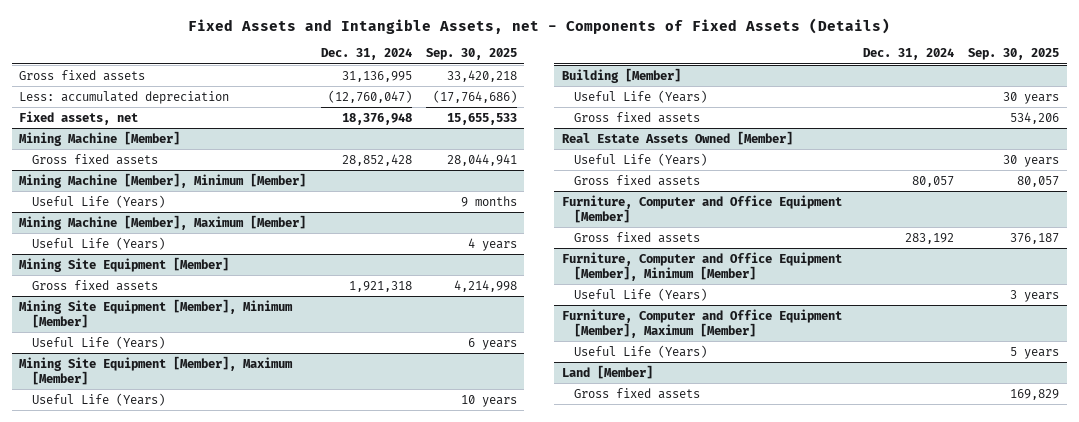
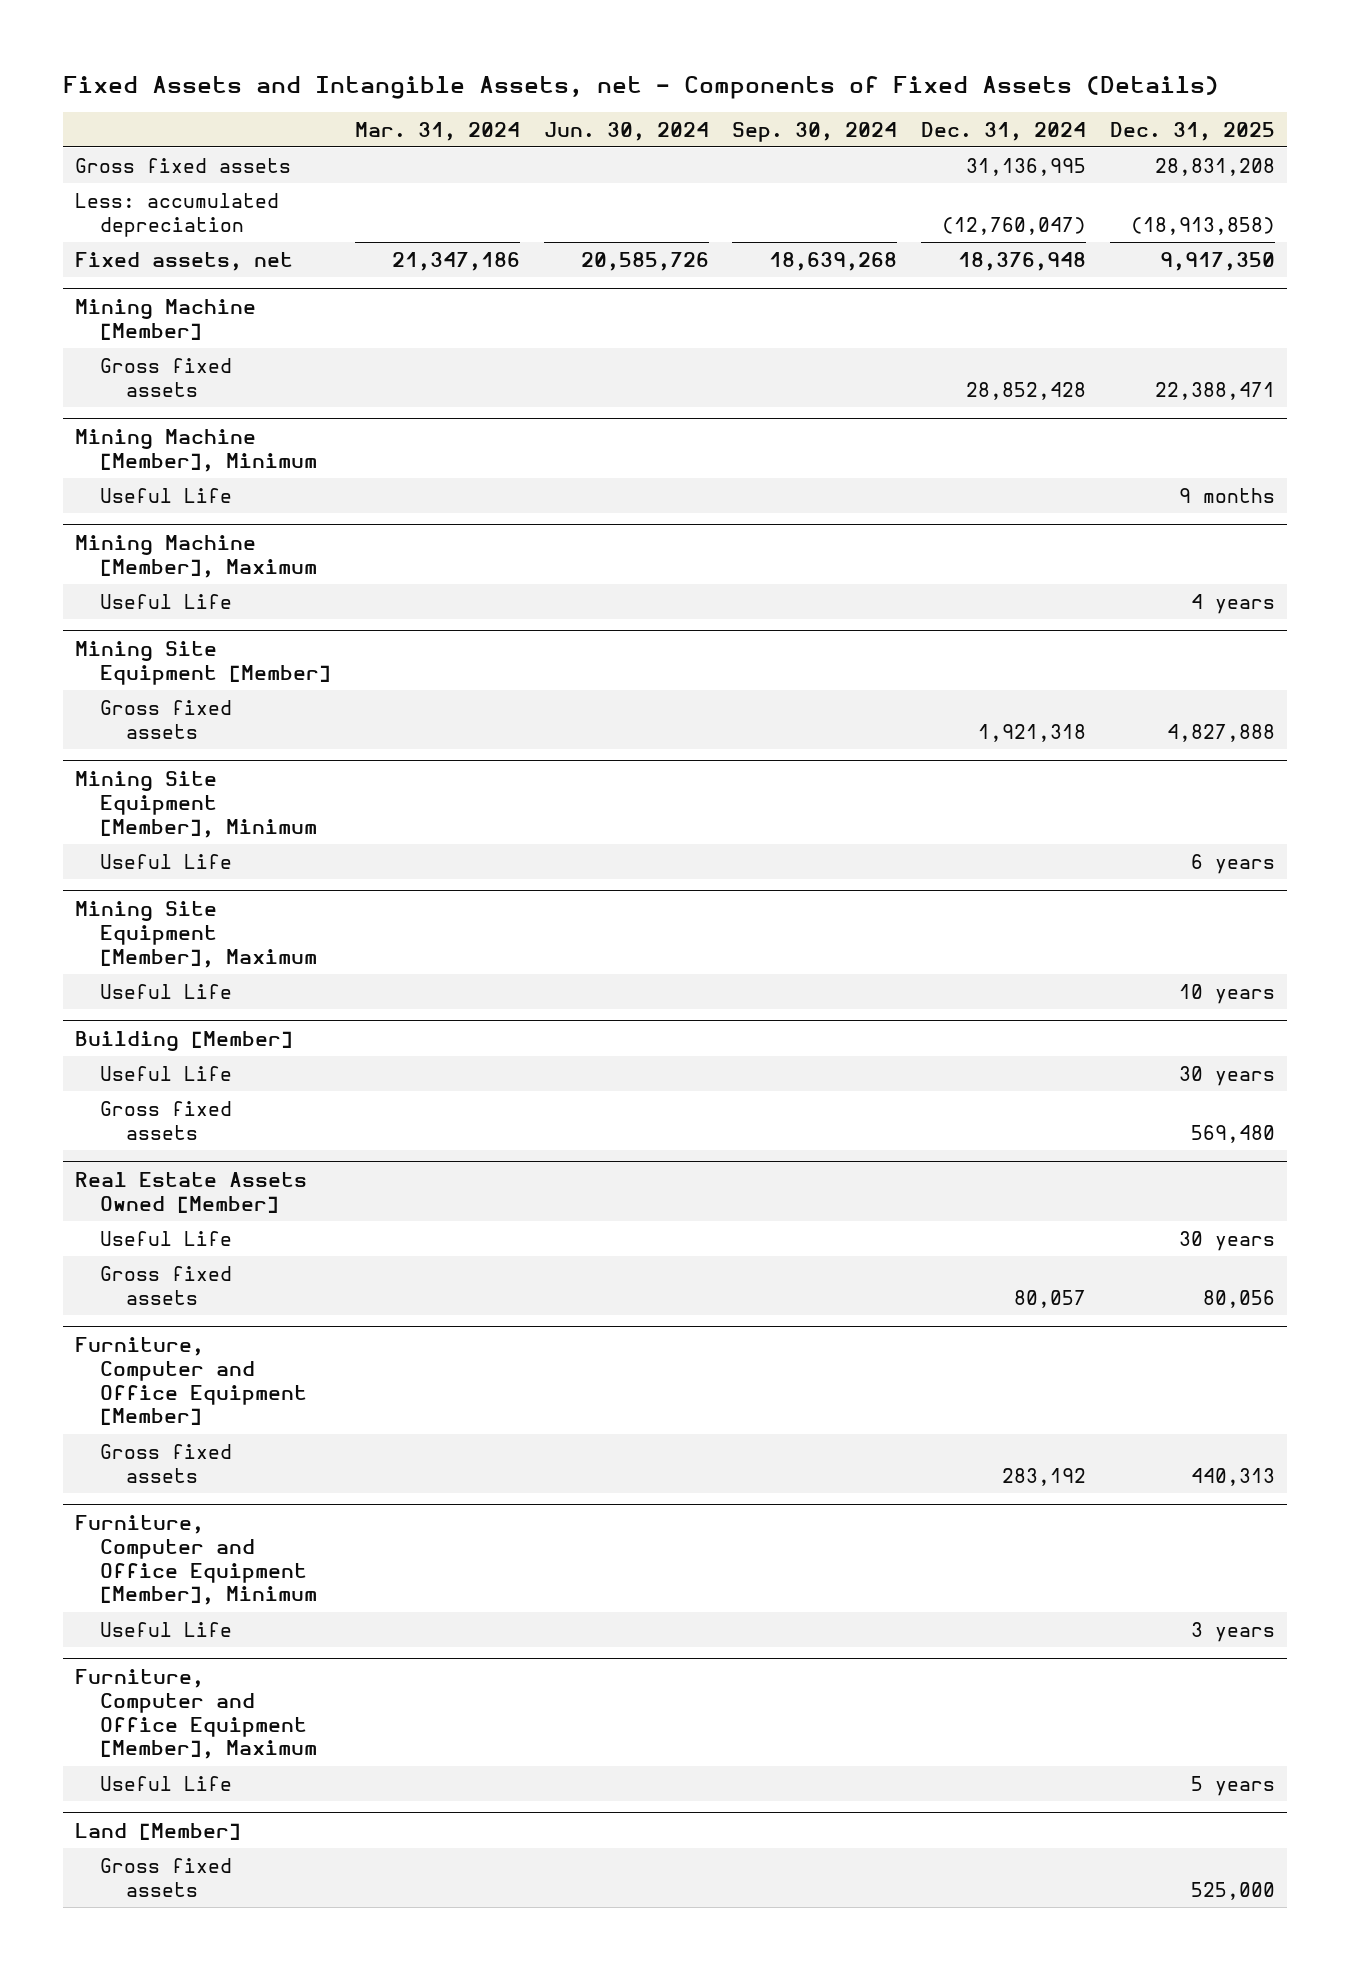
- | Dec. 31, 2024 | Sep. 30, 2025
+ | Mar. 31, 2024 | Jun. 30, 2024 | Sep. 30, 2024 | Dec. 31, 2024 | Dec. 31, 2025
- Mining Machine [Member], Minimum [Member]
- Useful Life (Years) | | 9 months
- Mining Machine [Member], Maximum [Member]
- Useful Life (Years) | | 4 years
+ Mining Machine [Member], Minimum
+ Useful Life | | | | | 9 months
+ Mining Machine [Member], Maximum
+ Useful Life | | | | | 4 years
- Mining Site Equipment [Member], Minimum [Member]
- Useful Life (Years) | | 6 years
- Mining Site Equipment [Member], Maximum [Member]
- Useful Life (Years) | | 10 years
+ Mining Site Equipment [Member], Minimum
+ Useful Life | | | | | 6 years
+ Mining Site Equipment [Member], Maximum
+ Useful Life | | | | | 10 years
@ Building [Member]
- Useful Life (Years) | | 30 years
+ Useful Life | | | | | 30 years
@ Real Estate Assets Owned [Member]
- Useful Life (Years) | | 30 years
+ Useful Life | | | | | 30 years
- Furniture, Computer and Office Equipment [Member], Minimum [Member]
- Useful Life (Years) | | 3 years
- Furniture, Computer and Office Equipment [Member], Maximum [Member]
- Useful Life (Years) | | 5 years
+ Furniture, Computer and Office Equipment [Member], Minimum
+ Useful Life | | | | | 3 years
+ Furniture, Computer and Office Equipment [Member], Maximum
+ Useful Life | | | | | 5 years

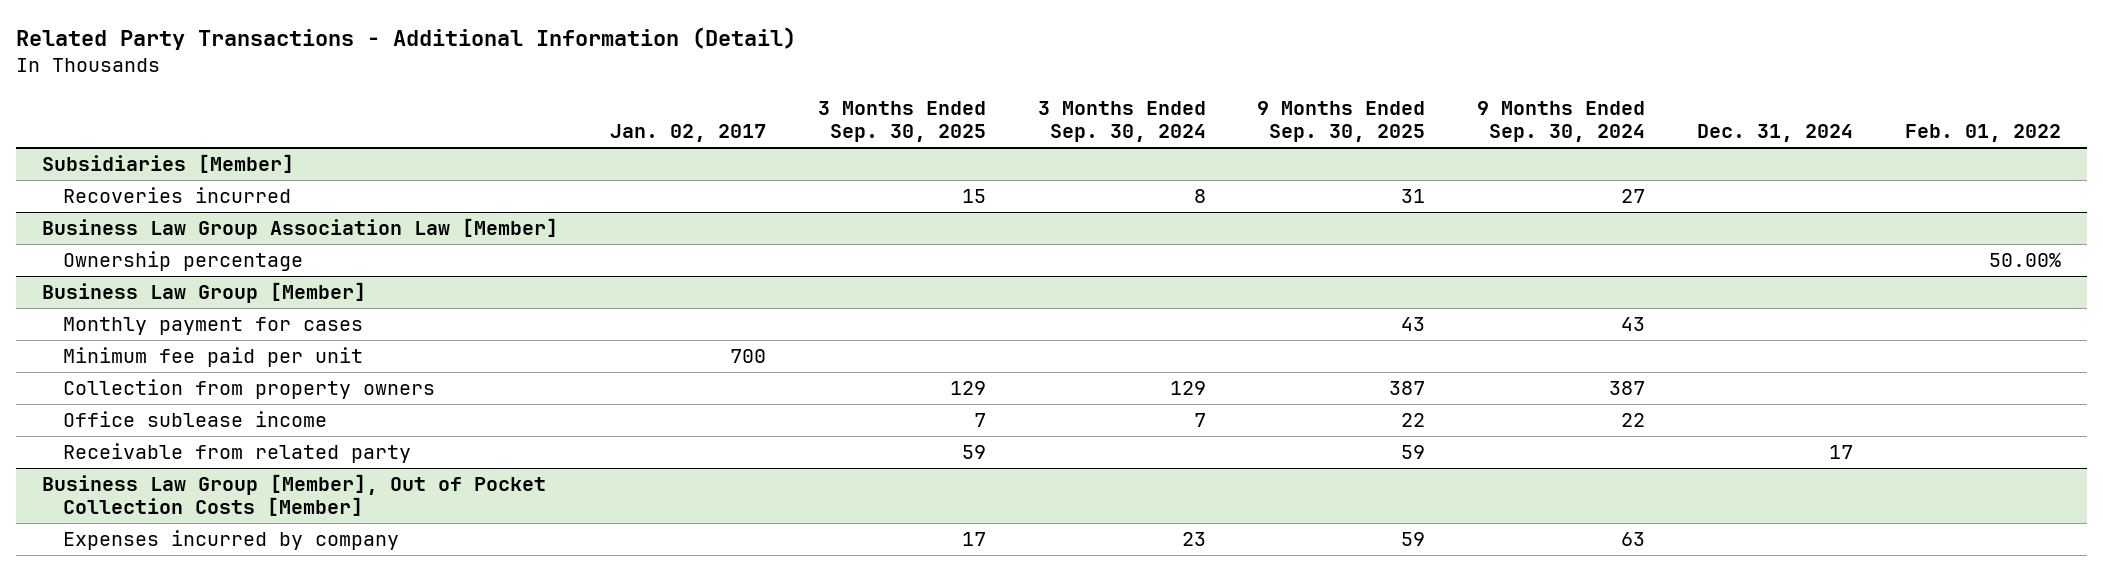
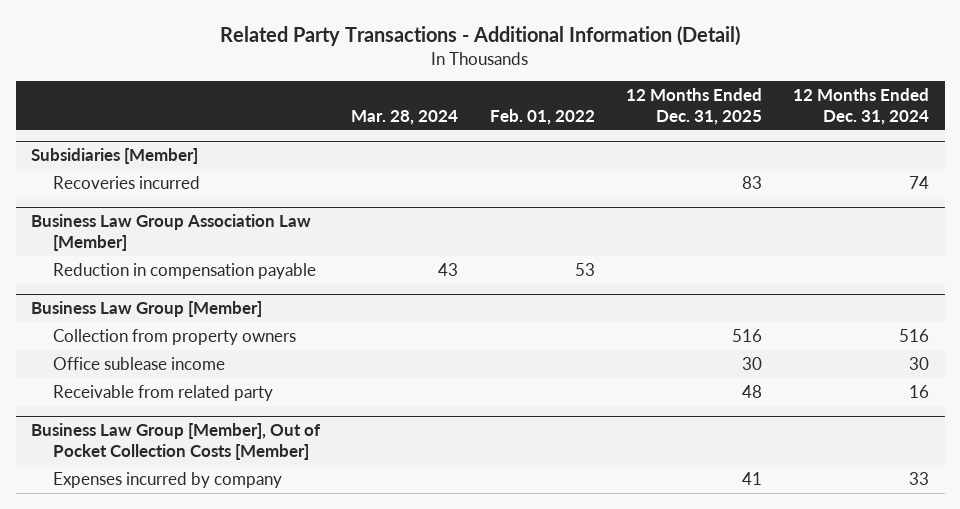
- | Jan. 02, 2017 | 3 Months Ended Sep. 30, 2025 | 3 Months Ended Sep. 30, 2024 | 9 Months Ended Sep. 30, 2025 | 9 Months Ended Sep. 30, 2024 | Dec. 31, 2024 | Feb. 01, 2022
+ | Mar. 28, 2024 | Feb. 01, 2022 | 12 Months Ended Dec. 31, 2025 | 12 Months Ended Dec. 31, 2024
@ Business Law Group Association Law [Member]
- Ownership percentage | | | | | | | 50.00%
+ Reduction in compensation payable | 43 | 53 | |
@ Business Law Group [Member]
- Monthly payment for cases | | | | 43 | 43 | |
- Minimum fee paid per unit | 700 | | | | | |

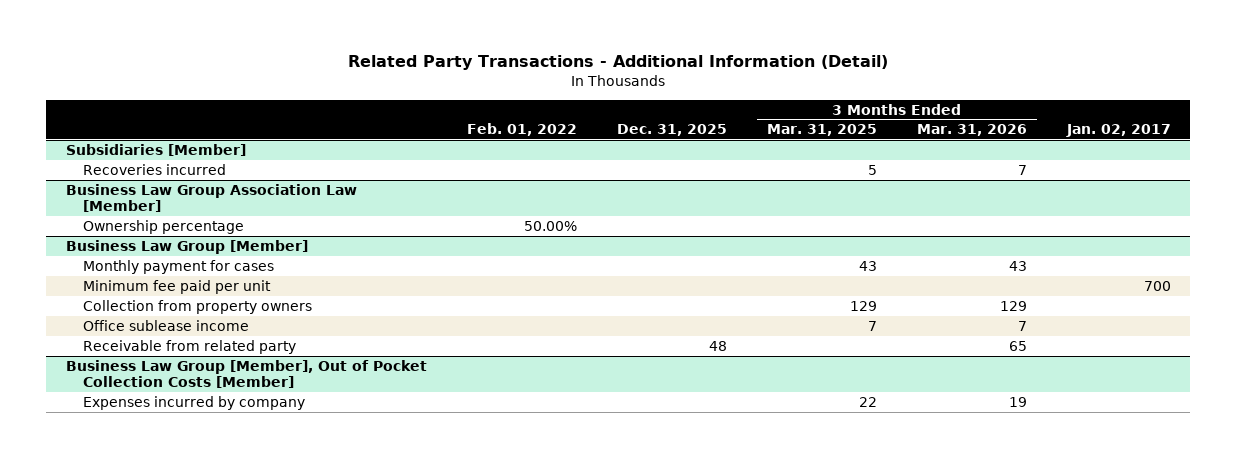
- | Mar. 28, 2024 | Feb. 01, 2022 | 12 Months Ended Dec. 31, 2025 | 12 Months Ended Dec. 31, 2024
+ | Feb. 01, 2022 | Dec. 31, 2025 | 3 Months Ended Mar. 31, 2025 | 3 Months Ended Mar. 31, 2026 | Jan. 02, 2017
@ Business Law Group Association Law [Member]
- Reduction in compensation payable | 43 | 53 | |
+ Ownership percentage | 50.00% | | | |
@ Business Law Group [Member]
+ Monthly payment for cases | | | 43 | 43 |
+ Minimum fee paid per unit | | | | | 700

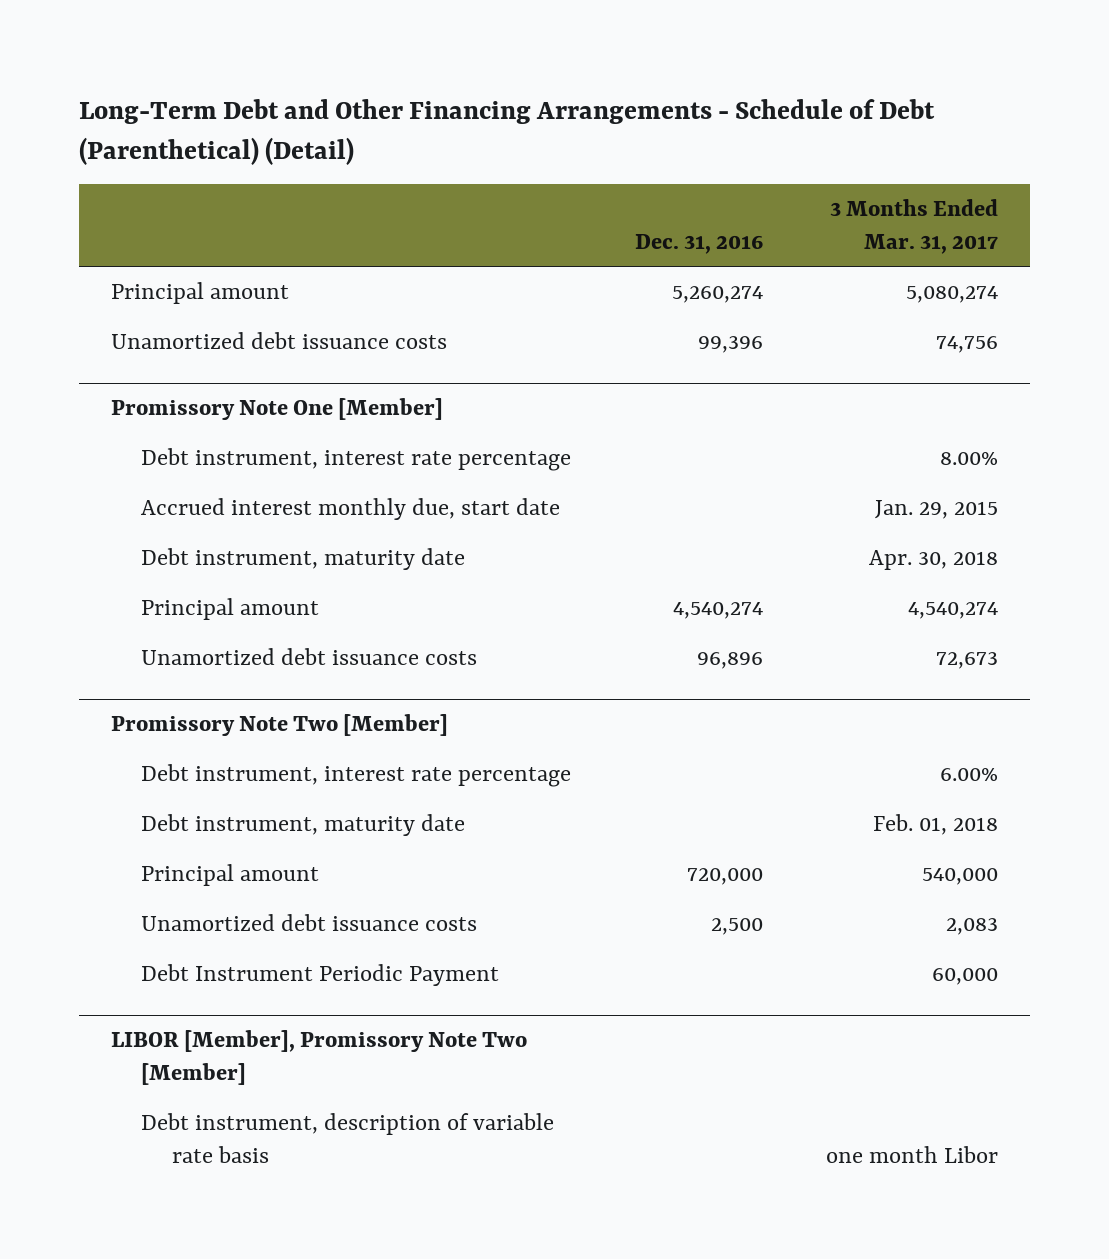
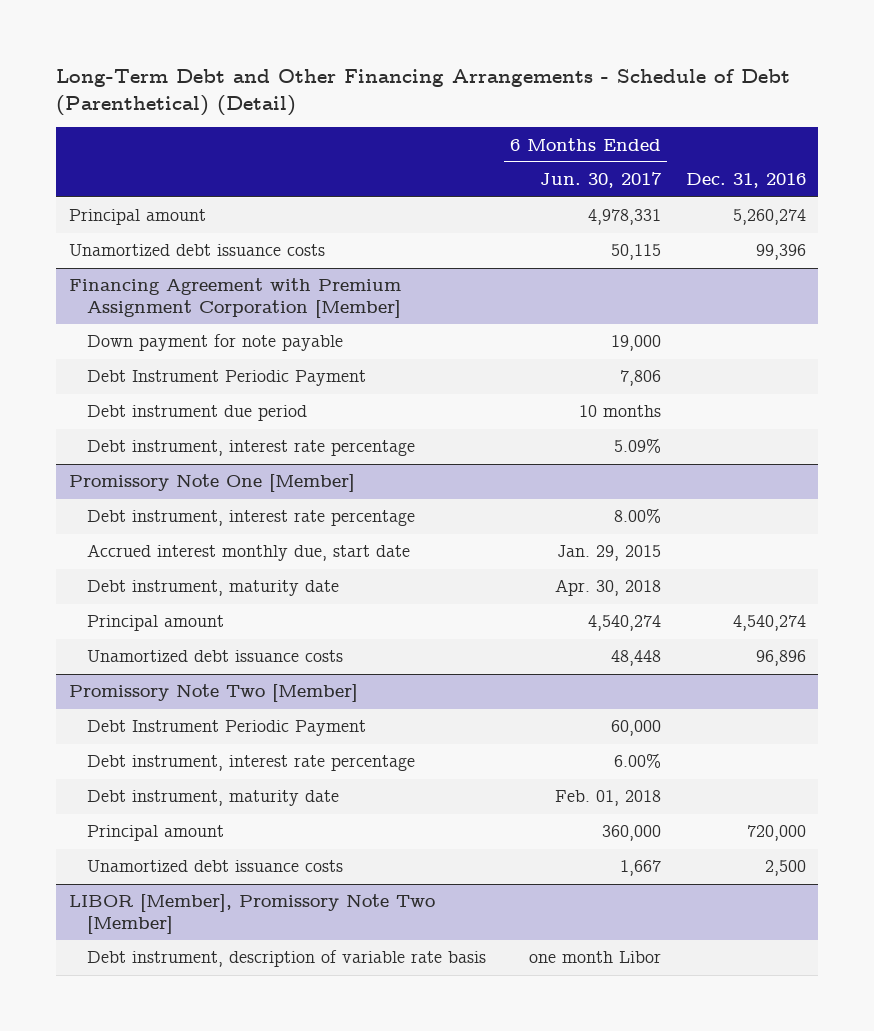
- | Dec. 31, 2016 | 3 Months Ended Mar. 31, 2017
+ | 6 Months Ended Jun. 30, 2017 | Dec. 31, 2016
+ Financing Agreement with Premium Assignment Corporation [Member]
+ Down payment for note payable | 19,000 |
+ Debt Instrument Periodic Payment | 7,806 |
+ Debt instrument due period | 10 months |
+ Debt instrument, interest rate percentage | 5.09% |
@ Promissory Note Two [Member]
moved up: Debt Instrument Periodic Payment | 60,000 |

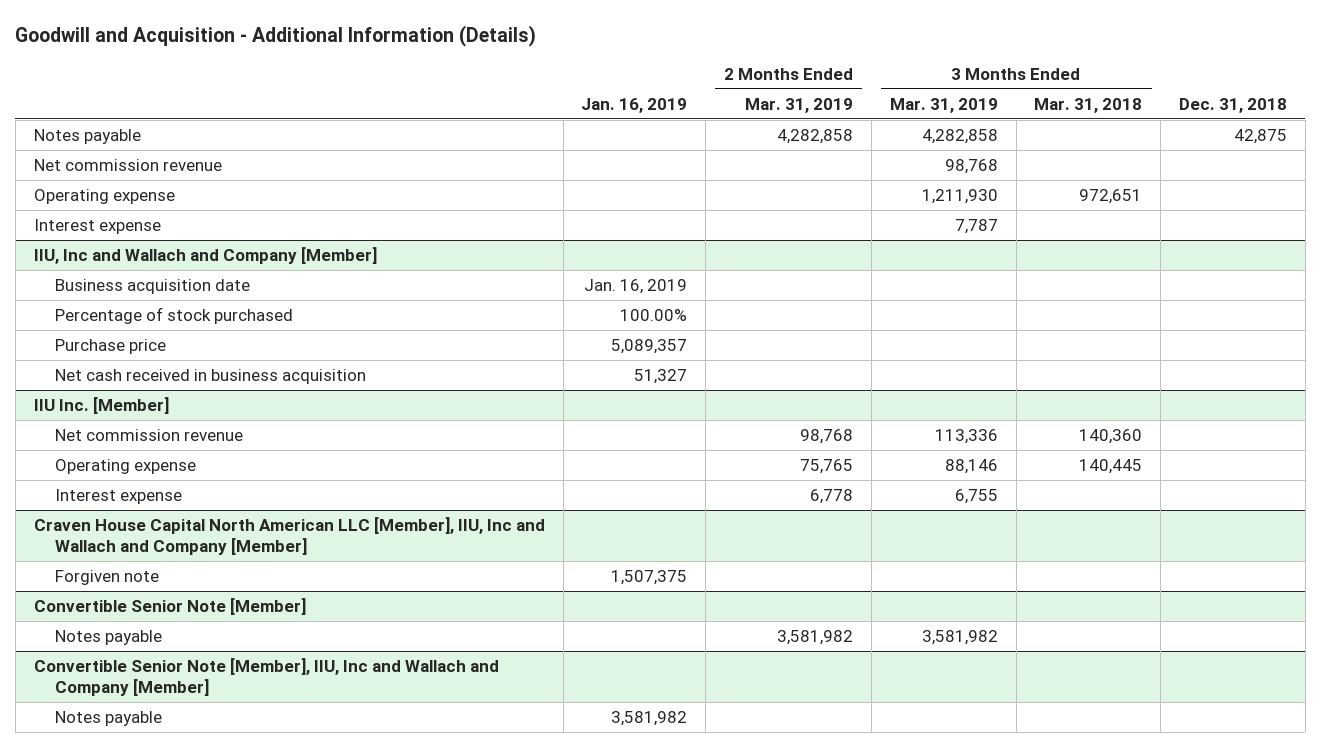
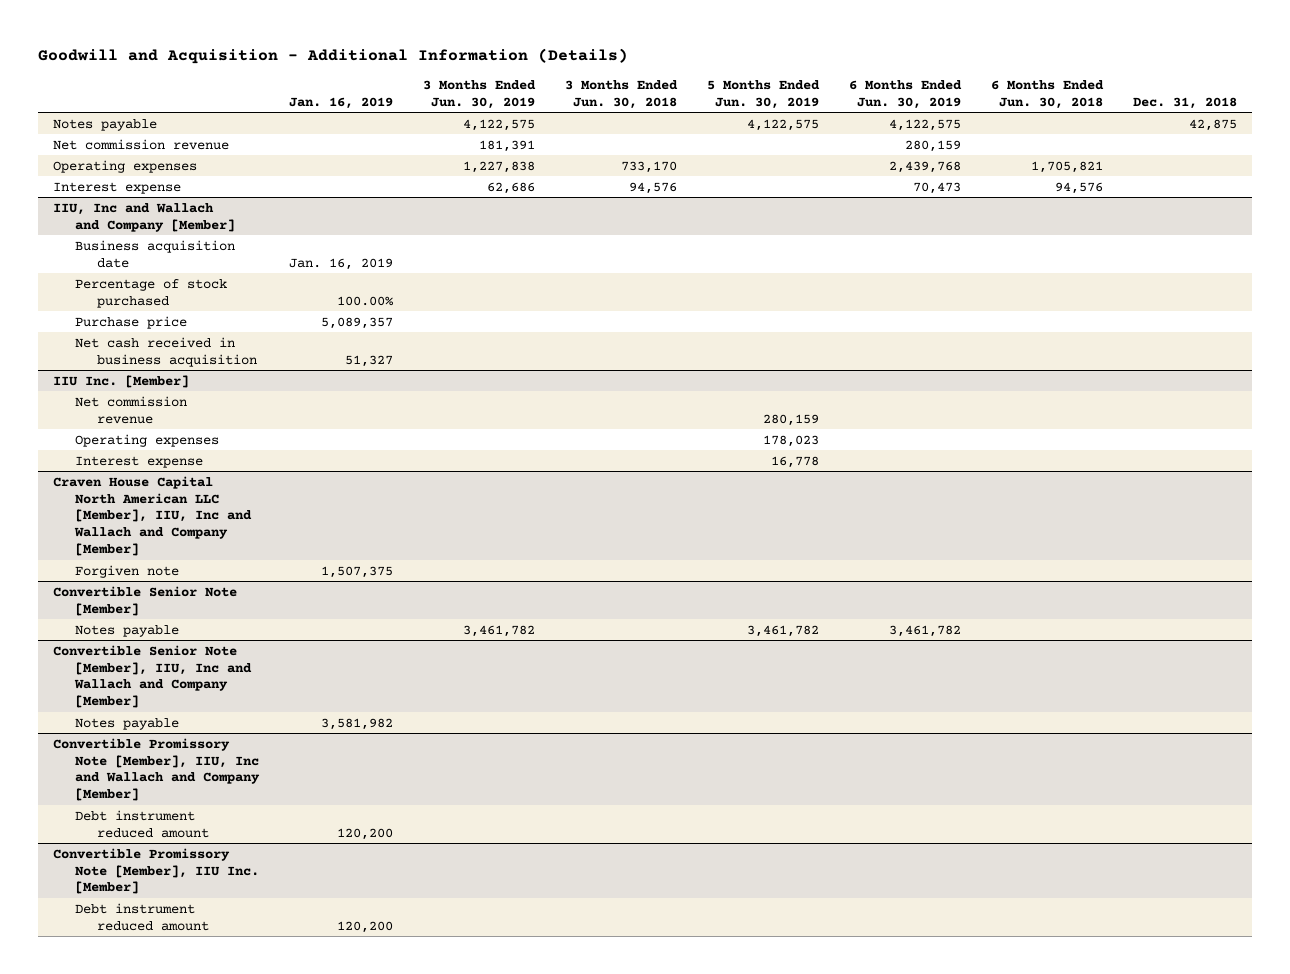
- | Jan. 16, 2019 | 2 Months Ended Mar. 31, 2019 | 3 Months Ended Mar. 31, 2019 | 3 Months Ended Mar. 31, 2018 | Dec. 31, 2018
+ | Jan. 16, 2019 | 3 Months Ended Jun. 30, 2019 | 3 Months Ended Jun. 30, 2018 | 5 Months Ended Jun. 30, 2019 | 6 Months Ended Jun. 30, 2019 | 6 Months Ended Jun. 30, 2018 | Dec. 31, 2018
- Operating expense | | | 1,211,930 | 972,651 |
+ Operating expenses | | 1,227,838 | 733,170 | | 2,439,768 | 1,705,821 |
@ IIU Inc. [Member]
- Operating expense | | 75,765 | 88,146 | 140,445 |
+ Operating expenses | | | | 178,023 | | |
+ Convertible Promissory Note [Member], IIU, Inc and Wallach and Company [Member]
+ Debt instrument reduced amount | 120,200 | | | | | |
+ Convertible Promissory Note [Member], IIU Inc. [Member]
+ Debt instrument reduced amount | 120,200 | | | | | |

